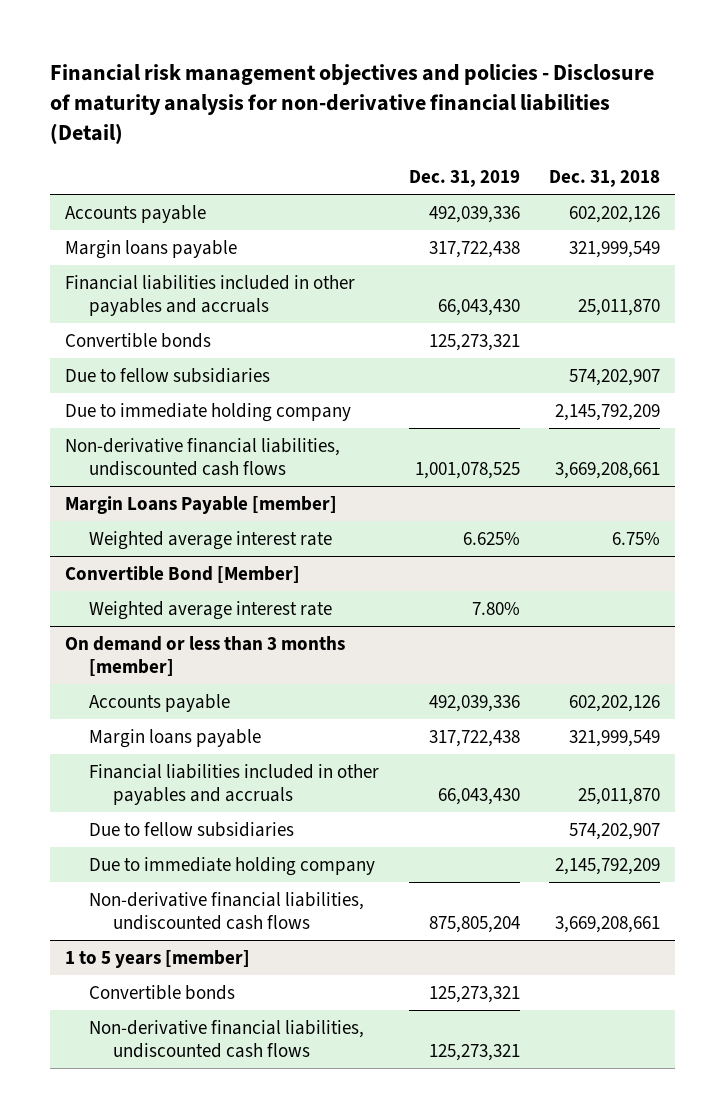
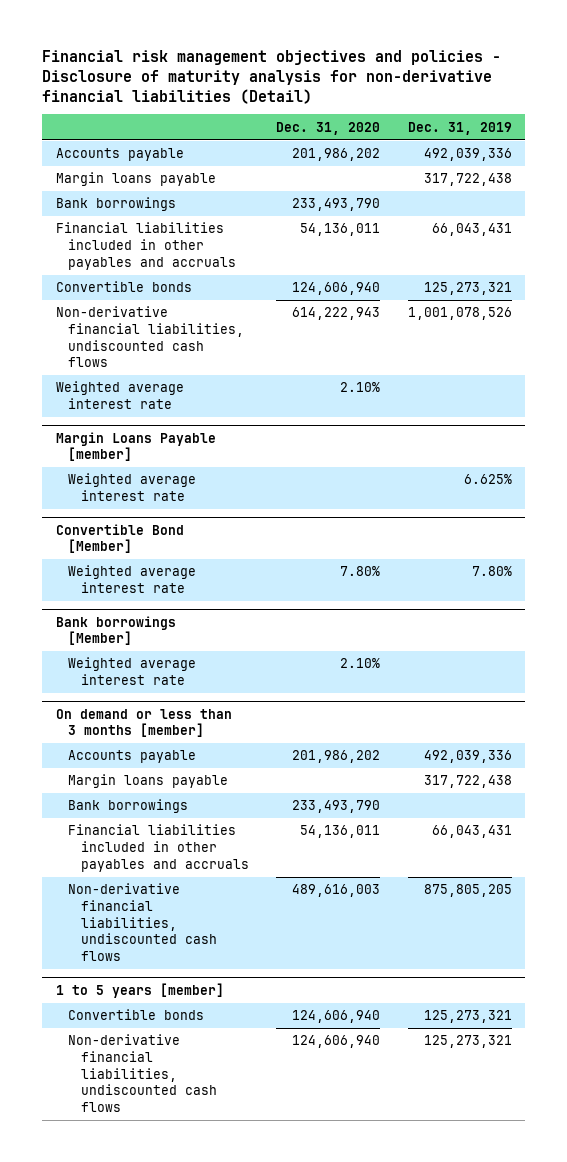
- | Dec. 31, 2019 | Dec. 31, 2018
+ | Dec. 31, 2020 | Dec. 31, 2019
- Financial liabilities included in other payables and accruals | 66,043,430 | 25,011,870
+ Bank borrowings | 233,493,790 |
+ Financial liabilities included in other payables and accruals | 54,136,011 | 66,043,431
- Due to fellow subsidiaries | | 574,202,907
- Due to immediate holding company | | 2,145,792,209
- Non-derivative financial liabilities, undiscounted cash flows | 1,001,078,525 | 3,669,208,661
+ Non-derivative financial liabilities, undiscounted cash flows | 614,222,943 | 1,001,078,526
+ Weighted average interest rate | 2.10% |
+ Bank borrowings [Member]
+ Weighted average interest rate | 2.10% |
@ On demand or less than 3 months [member]
- Financial liabilities included in other payables and accruals | 66,043,430 | 25,011,870
- Due to fellow subsidiaries | | 574,202,907
- Due to immediate holding company | | 2,145,792,209
- Non-derivative financial liabilities, undiscounted cash flows | 875,805,204 | 3,669,208,661
+ Bank borrowings | 233,493,790 |
+ Financial liabilities included in other payables and accruals | 54,136,011 | 66,043,431
+ Non-derivative financial liabilities, undiscounted cash flows | 489,616,003 | 875,805,205

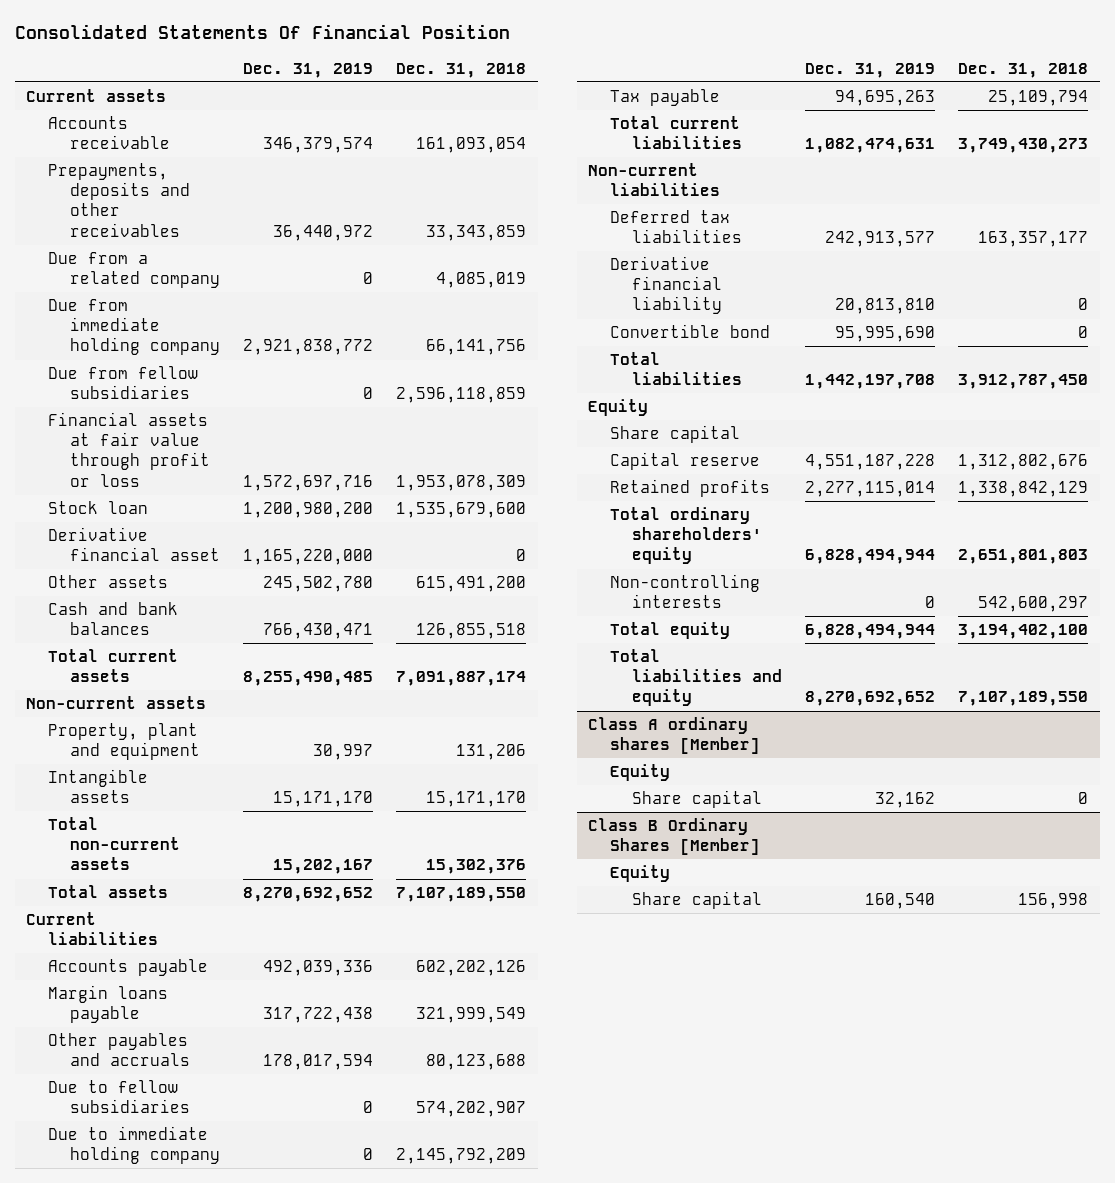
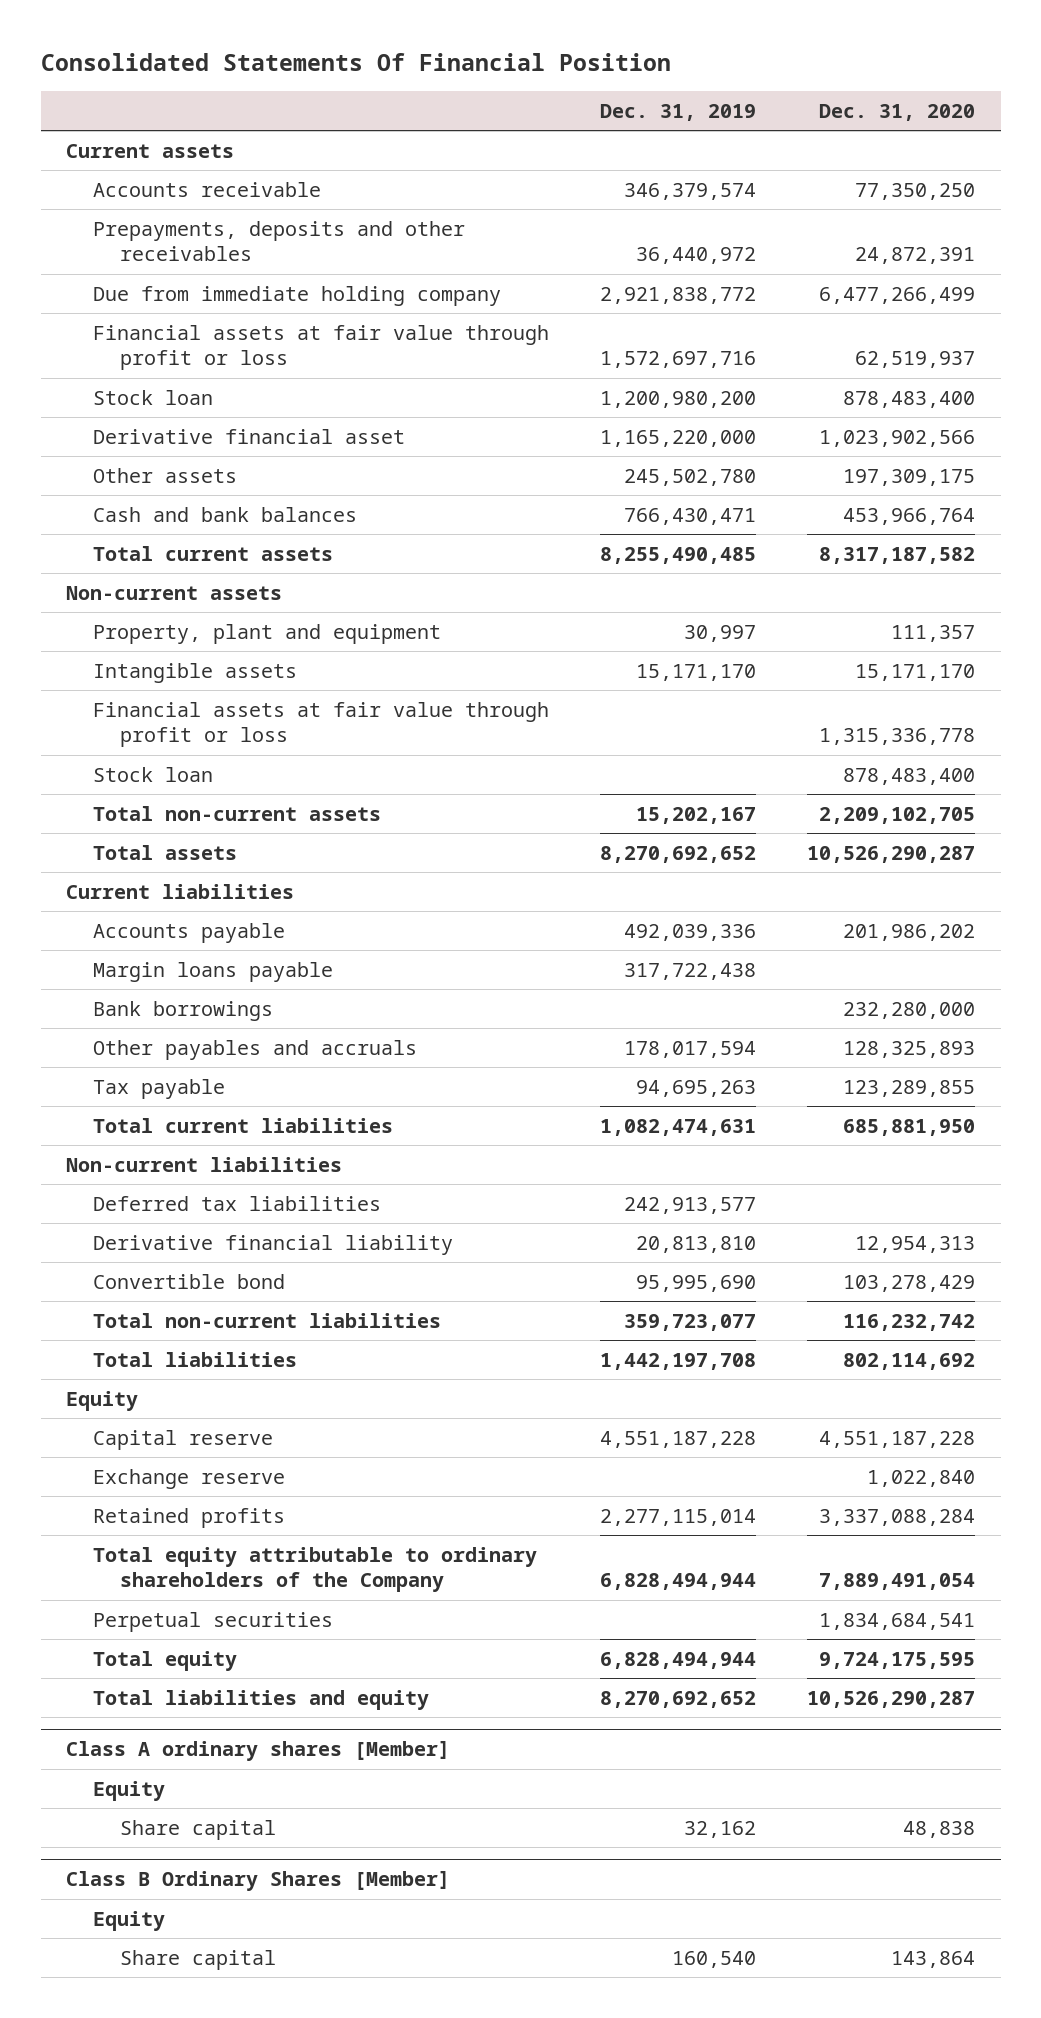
- | Dec. 31, 2019 | Dec. 31, 2018
+ | Dec. 31, 2019 | Dec. 31, 2020
- Due from a related company | 0 | 4,085,019
- Due from fellow subsidiaries | 0 | 2,596,118,859
+ Financial assets at fair value through profit or loss | | 1,315,336,778
+ Stock loan | | 878,483,400
+ Bank borrowings | | 232,280,000
- Due to fellow subsidiaries | 0 | 574,202,907
- Due to immediate holding company | 0 | 2,145,792,209
+ Total non-current liabilities | 359,723,077 | 116,232,742
- Share capital
+ Exchange reserve | | 1,022,840
- Total ordinary shareholders' equity | 6,828,494,944 | 2,651,801,803
- Non-controlling interests | 0 | 542,600,297
+ Total equity attributable to ordinary shareholders of the Company | 6,828,494,944 | 7,889,491,054
+ Perpetual securities | | 1,834,684,541

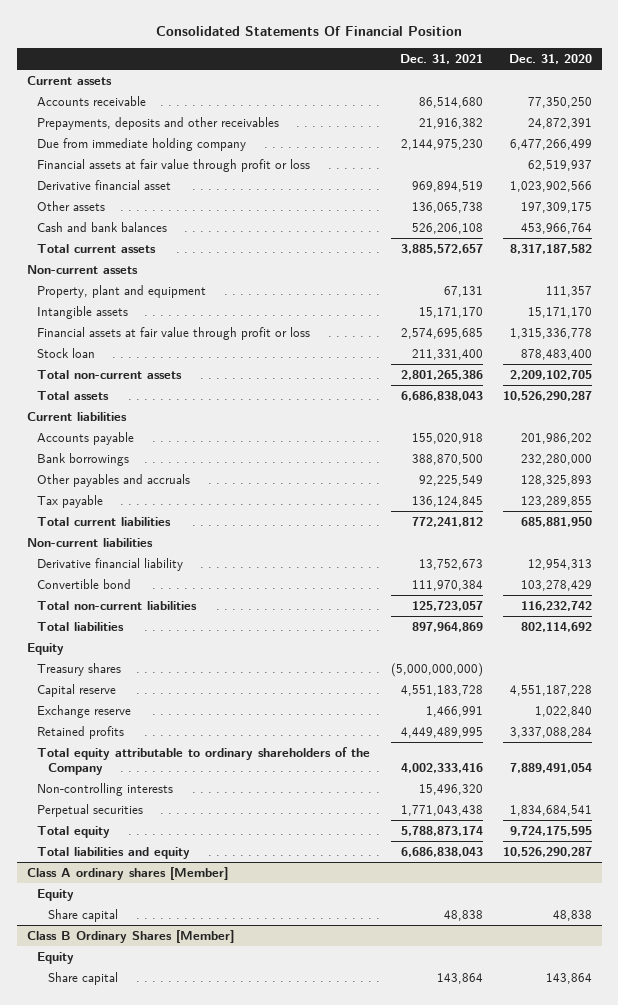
- | Dec. 31, 2019 | Dec. 31, 2020
+ | Dec. 31, 2021 | Dec. 31, 2020
- Stock loan | 1,200,980,200 | 878,483,400
- Margin loans payable | 317,722,438 |
- Deferred tax liabilities | 242,913,577 |
+ Treasury shares | (5,000,000,000) |
+ Non-controlling interests | 15,496,320 |

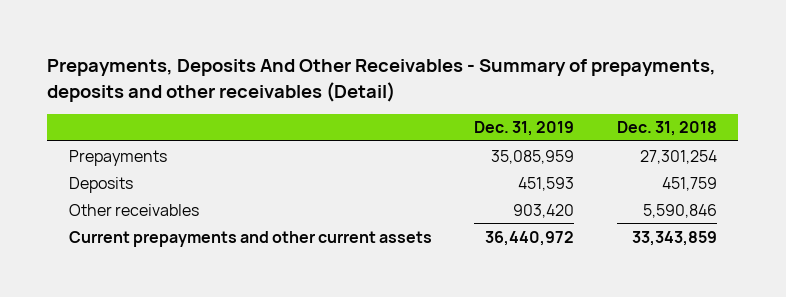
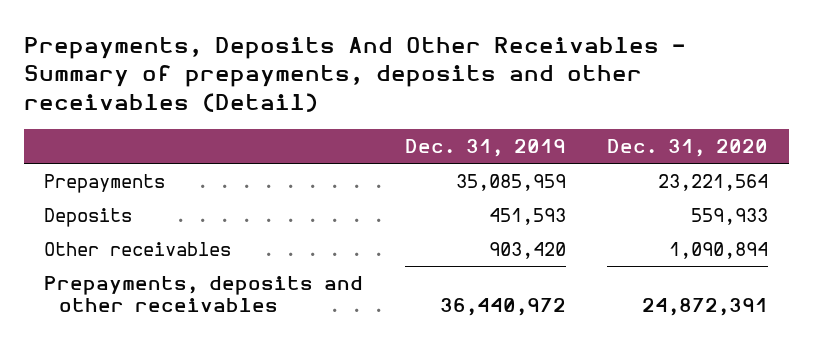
- | Dec. 31, 2019 | Dec. 31, 2018
+ | Dec. 31, 2019 | Dec. 31, 2020
- Current prepayments and other current assets | 36,440,972 | 33,343,859
+ Prepayments, deposits and other receivables | 36,440,972 | 24,872,391

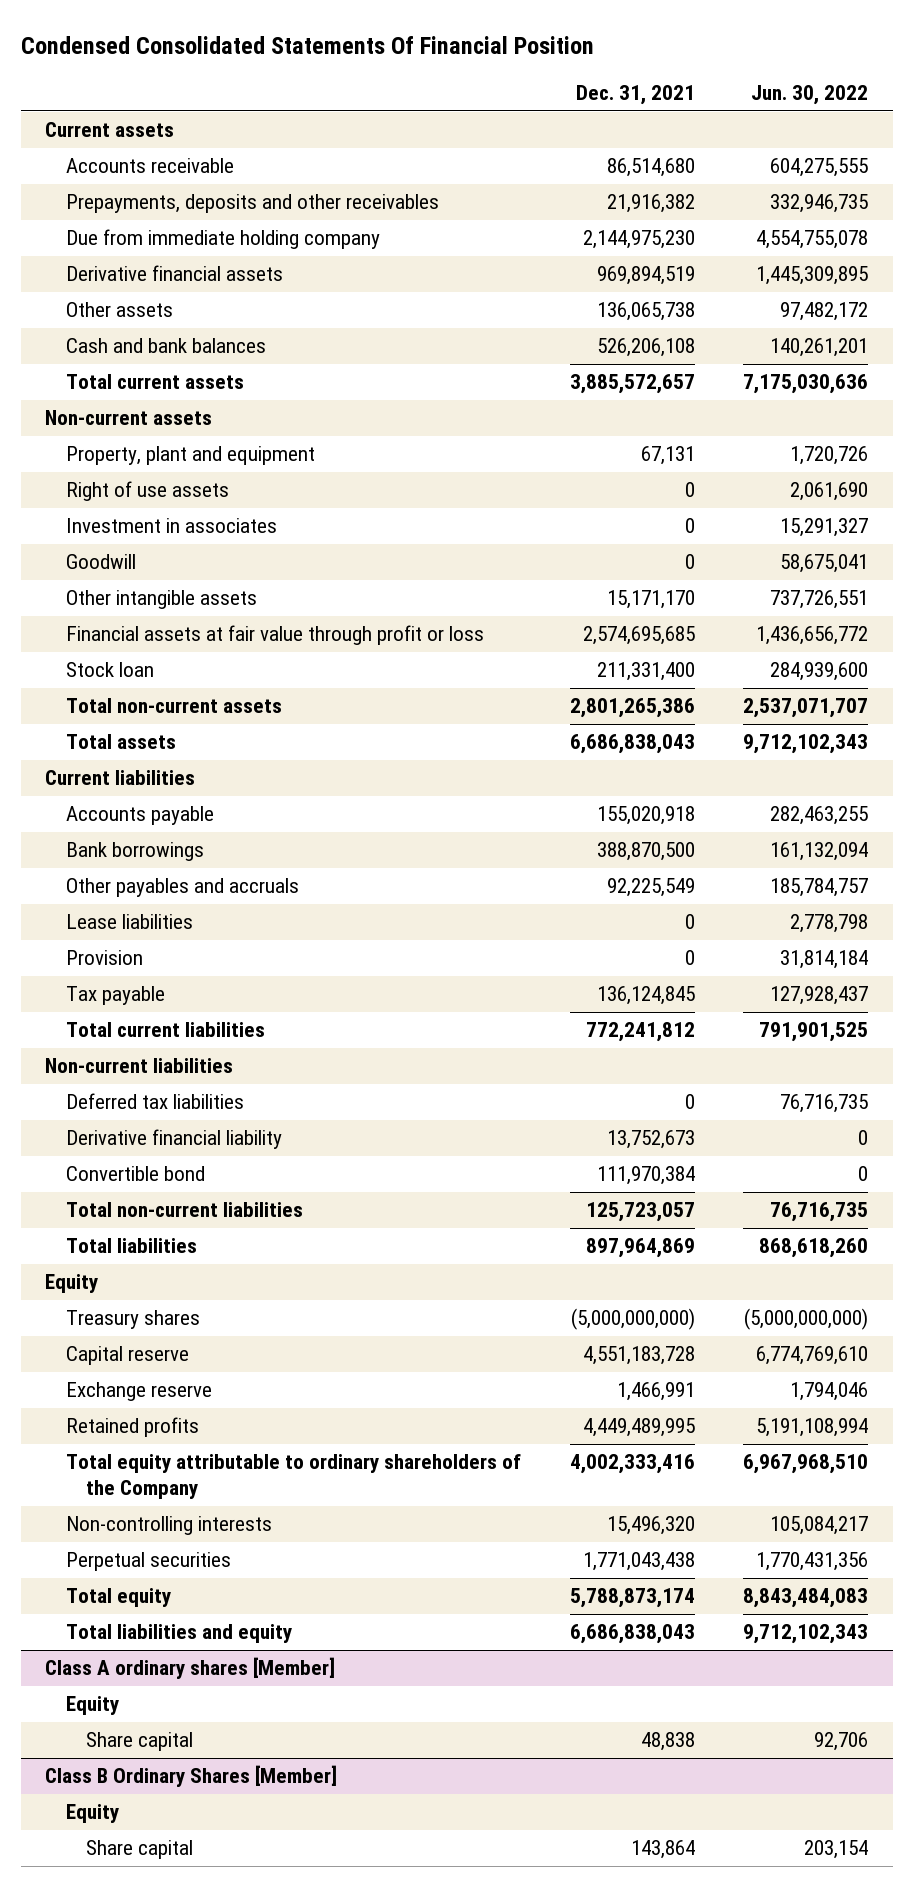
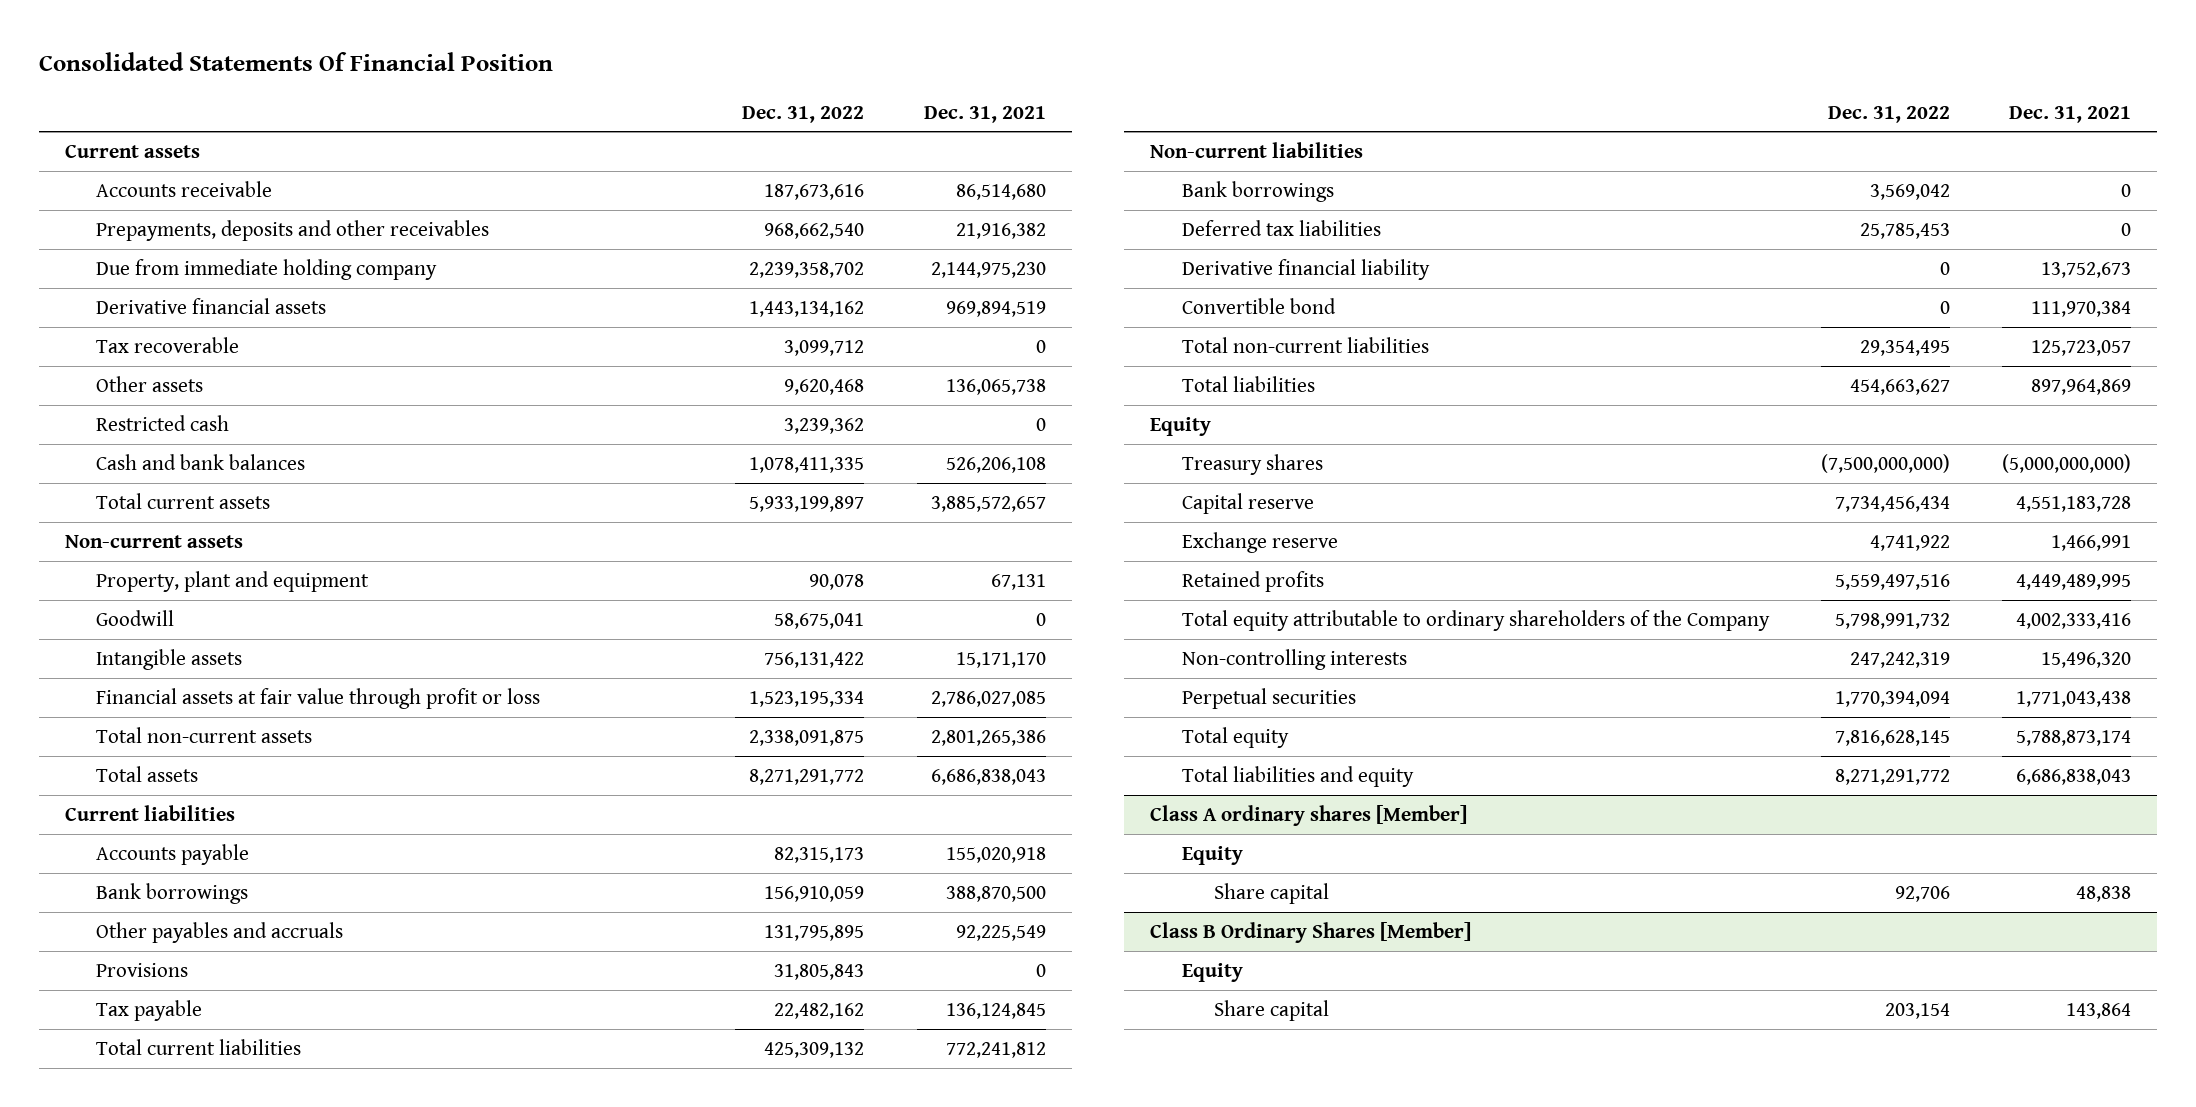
- Condensed Consolidated Statements Of Financial Position
+ Consolidated Statements Of Financial Position
- | Dec. 31, 2021 | Jun. 30, 2022
+ | Dec. 31, 2022 | Dec. 31, 2021
+ Tax recoverable | 3,099,712 | 0
+ Restricted cash | 3,239,362 | 0
- Right of use assets | 0 | 2,061,690
- Investment in associates | 0 | 15,291,327
- Other intangible assets | 15,171,170 | 737,726,551
- Financial assets at fair value through profit or loss | 2,574,695,685 | 1,436,656,772
- Stock loan | 211,331,400 | 284,939,600
+ Intangible assets | 756,131,422 | 15,171,170
+ Financial assets at fair value through profit or loss | 1,523,195,334 | 2,786,027,085
- Lease liabilities | 0 | 2,778,798
- Provision | 0 | 31,814,184
+ Provisions | 31,805,843 | 0
+ Bank borrowings | 3,569,042 | 0

